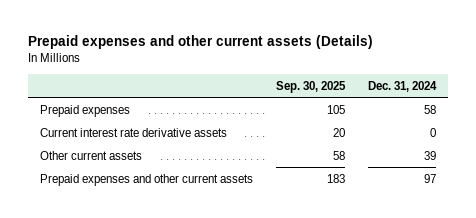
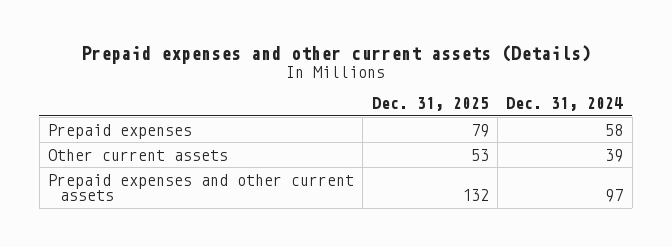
- | Sep. 30, 2025 | Dec. 31, 2024
+ | Dec. 31, 2025 | Dec. 31, 2024
- Current interest rate derivative assets | 20 | 0

